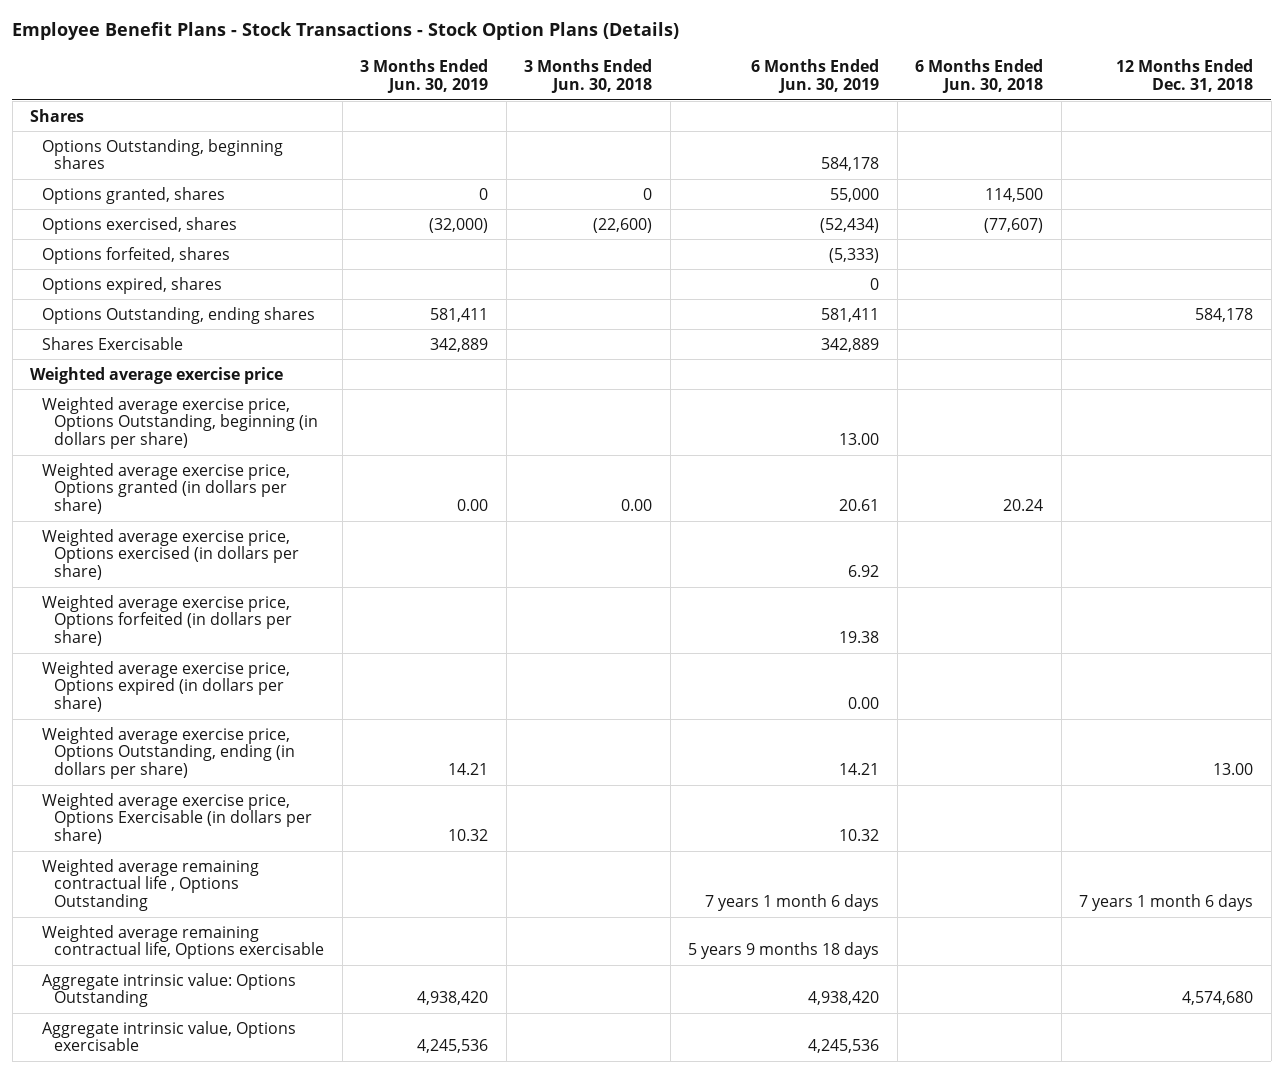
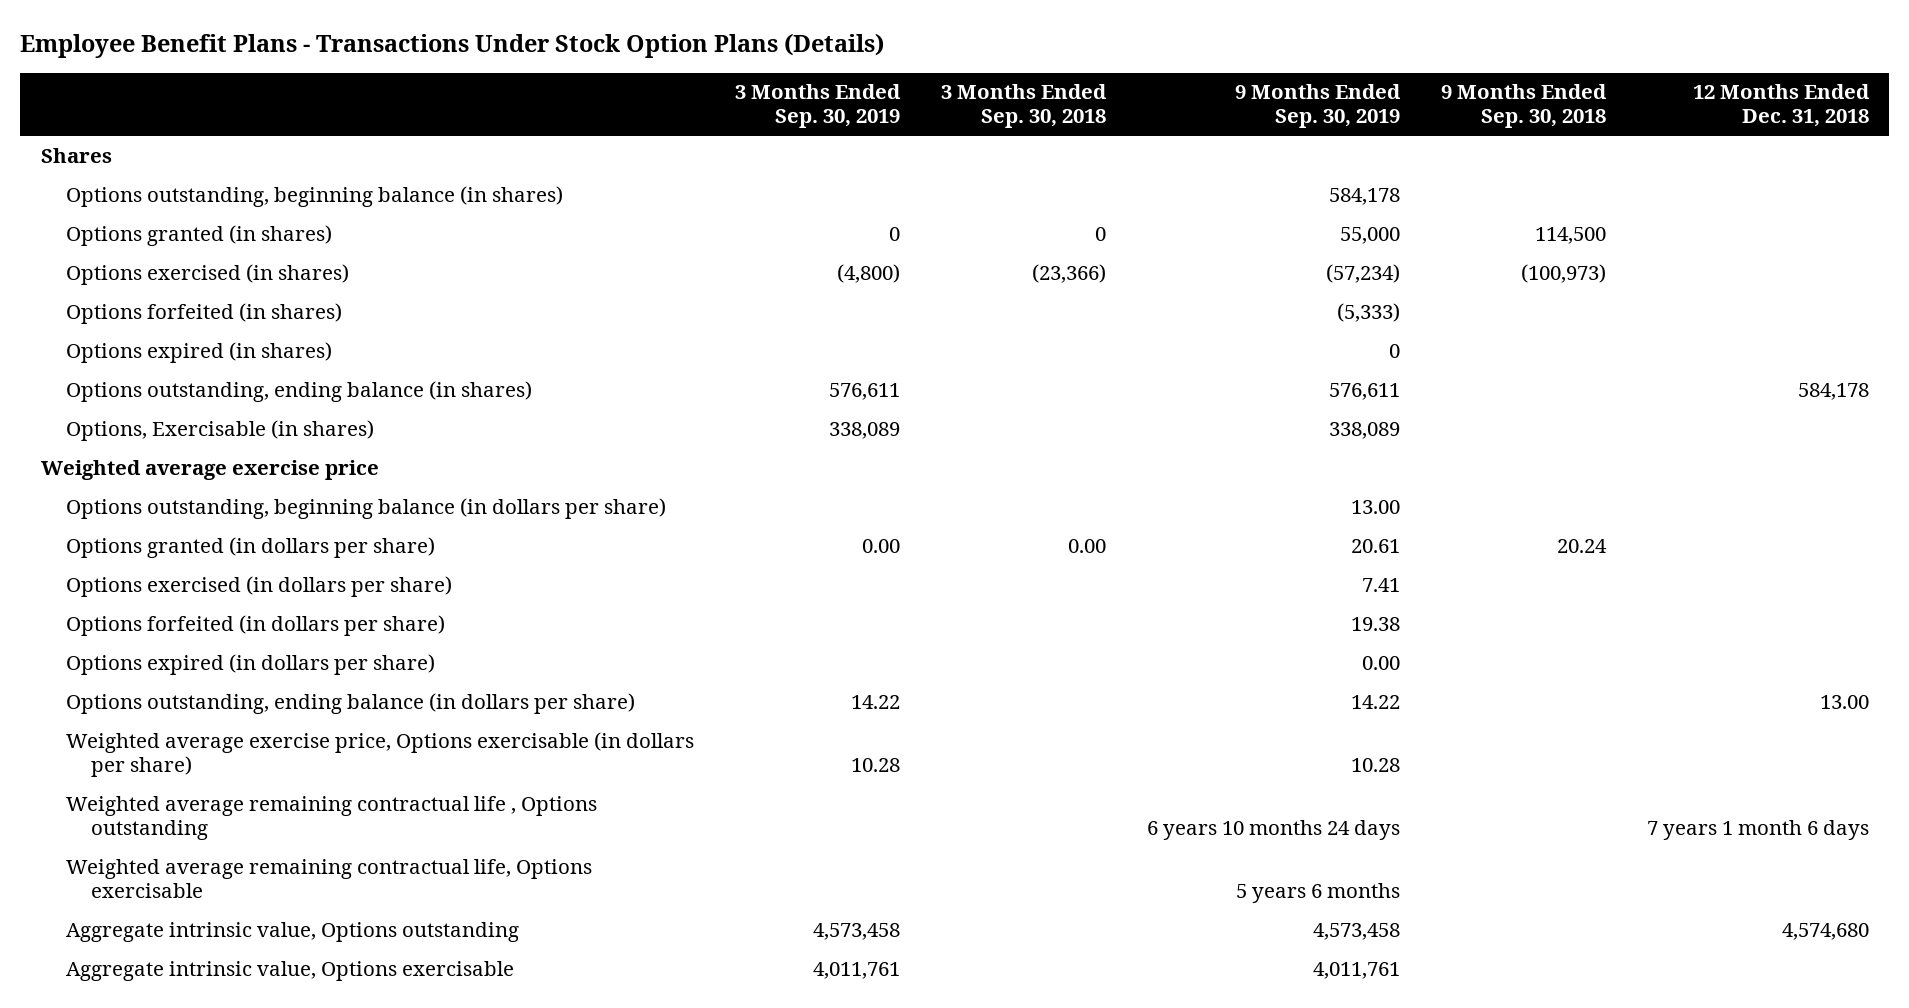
- Employee Benefit Plans - Stock Transactions - Stock Option Plans (Details)
+ Employee Benefit Plans - Transactions Under Stock Option Plans (Details)
- | 3 Months Ended Jun. 30, 2019 | 3 Months Ended Jun. 30, 2018 | 6 Months Ended Jun. 30, 2019 | 6 Months Ended Jun. 30, 2018 | 12 Months Ended Dec. 31, 2018
+ | 3 Months Ended Sep. 30, 2019 | 3 Months Ended Sep. 30, 2018 | 9 Months Ended Sep. 30, 2019 | 9 Months Ended Sep. 30, 2018 | 12 Months Ended Dec. 31, 2018
- Options Outstanding, beginning shares | | | 584,178 | |
- Options granted, shares | 0 | 0 | 55,000 | 114,500 |
- Options exercised, shares | (32,000) | (22,600) | (52,434) | (77,607) |
- Options forfeited, shares | | | (5,333) | |
- Options expired, shares | | | 0 | |
- Options Outstanding, ending shares | 581,411 | | 581,411 | | 584,178
- Shares Exercisable | 342,889 | | 342,889 | |
+ Options outstanding, beginning balance (in shares) | | | 584,178 | |
+ Options granted (in shares) | 0 | 0 | 55,000 | 114,500 |
+ Options exercised (in shares) | (4,800) | (23,366) | (57,234) | (100,973) |
+ Options forfeited (in shares) | | | (5,333) | |
+ Options expired (in shares) | | | 0 | |
+ Options outstanding, ending balance (in shares) | 576,611 | | 576,611 | | 584,178
+ Options, Exercisable (in shares) | 338,089 | | 338,089 | |
- Weighted average exercise price, Options Outstanding, beginning (in dollars per share) | | | 13.00 | |
- Weighted average exercise price, Options granted (in dollars per share) | 0.00 | 0.00 | 20.61 | 20.24 |
- Weighted average exercise price, Options exercised (in dollars per share) | | | 6.92 | |
- Weighted average exercise price, Options forfeited (in dollars per share) | | | 19.38 | |
- Weighted average exercise price, Options expired (in dollars per share) | | | 0.00 | |
- Weighted average exercise price, Options Outstanding, ending (in dollars per share) | 14.21 | | 14.21 | | 13.00
- Weighted average exercise price, Options Exercisable (in dollars per share) | 10.32 | | 10.32 | |
- Weighted average remaining contractual life , Options Outstanding | | | 7 years 1 month 6 days | | 7 years 1 month 6 days
+ Options outstanding, beginning balance (in dollars per share) | | | 13.00 | |
+ Options granted (in dollars per share) | 0.00 | 0.00 | 20.61 | 20.24 |
+ Options exercised (in dollars per share) | | | 7.41 | |
+ Options forfeited (in dollars per share) | | | 19.38 | |
+ Options expired (in dollars per share) | | | 0.00 | |
+ Options outstanding, ending balance (in dollars per share) | 14.22 | | 14.22 | | 13.00
+ Weighted average exercise price, Options exercisable (in dollars per share) | 10.28 | | 10.28 | |
+ Weighted average remaining contractual life , Options outstanding | | | 6 years 10 months 24 days | | 7 years 1 month 6 days
- Aggregate intrinsic value: Options Outstanding | 4,938,420 | | 4,938,420 | | 4,574,680
+ Aggregate intrinsic value, Options outstanding | 4,573,458 | | 4,573,458 | | 4,574,680

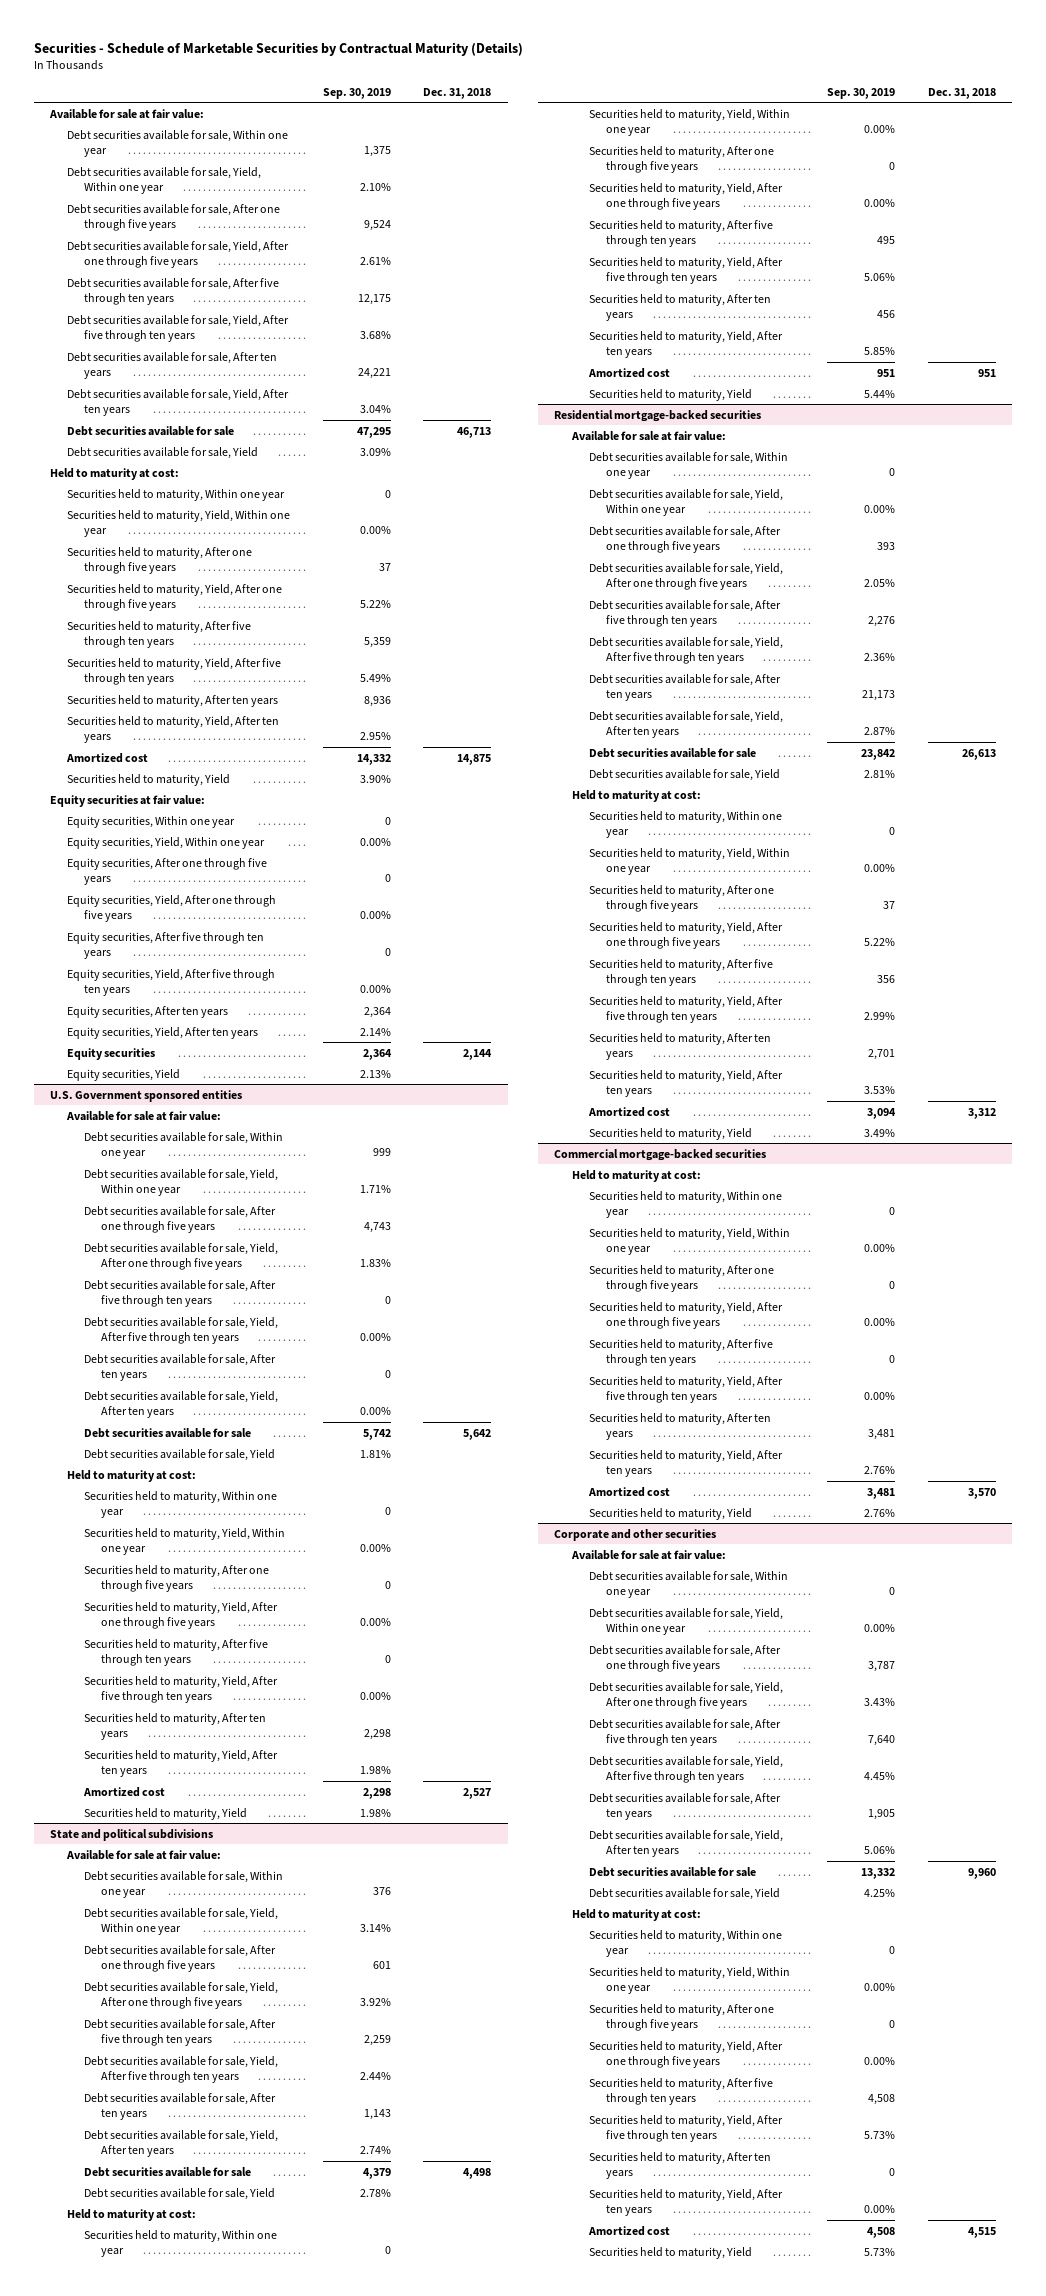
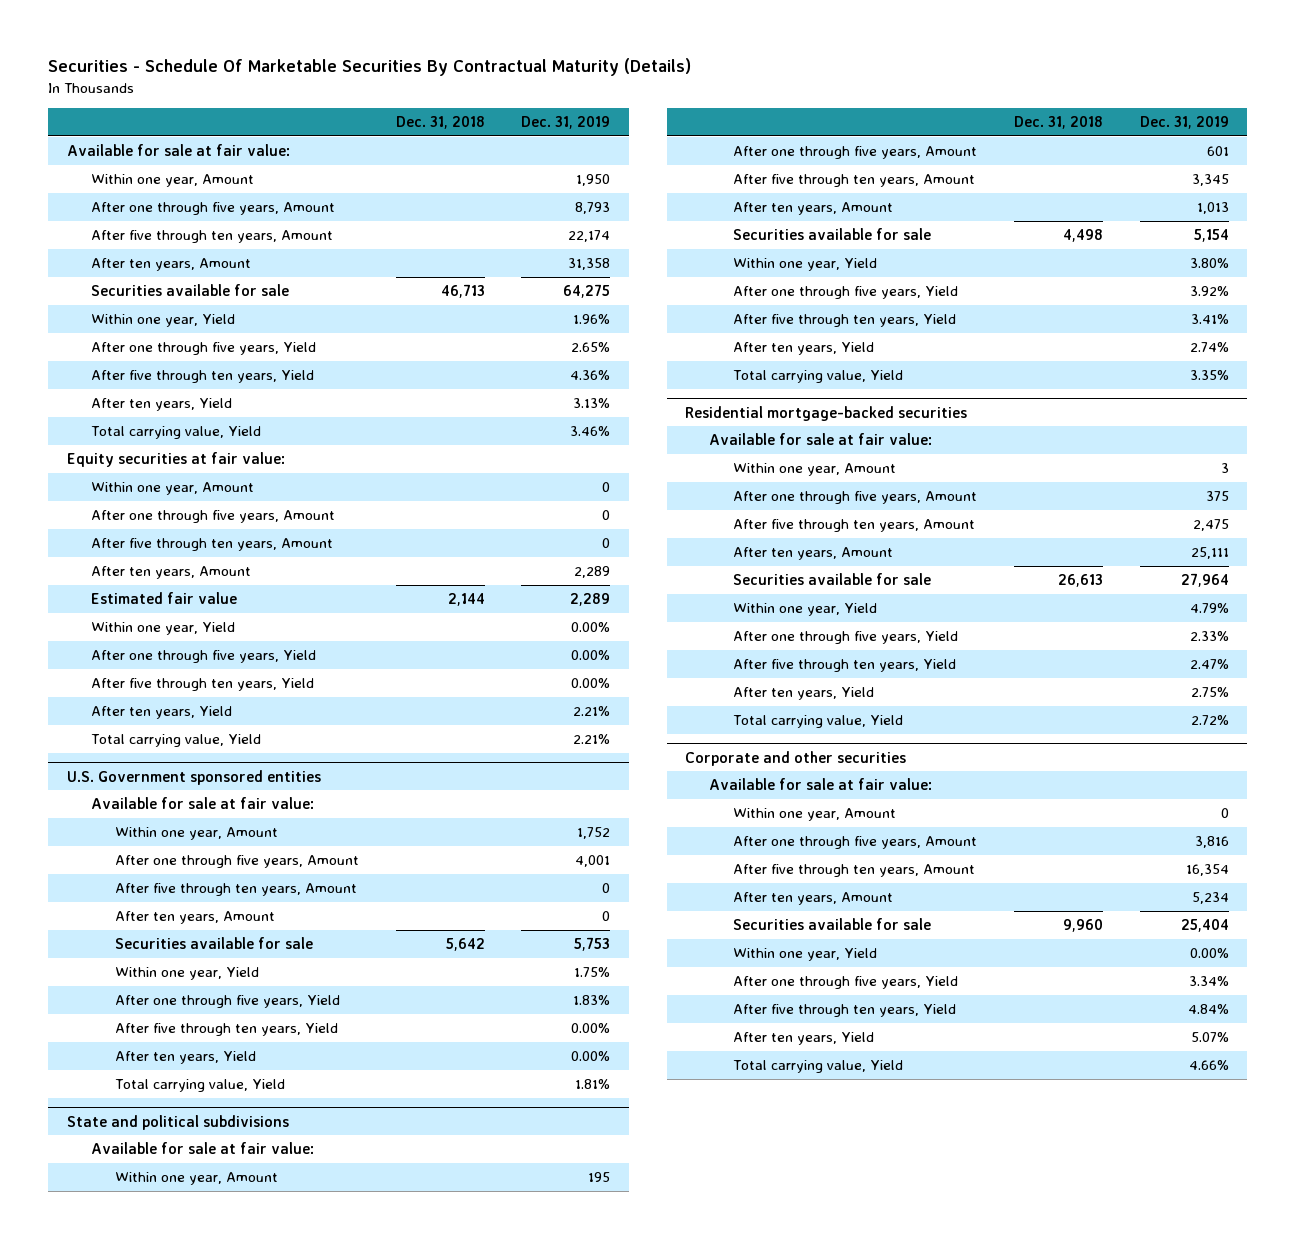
- Securities - Schedule of Marketable Securities by Contractual Maturity (Details)
+ Securities - Schedule Of Marketable Securities By Contractual Maturity (Details)
- | Sep. 30, 2019 | Dec. 31, 2018
+ | Dec. 31, 2018 | Dec. 31, 2019
- Debt securities available for sale, Within one year | 1,375 |
- Debt securities available for sale, Yield, Within one year | 2.10% |
- Debt securities available for sale, After one through five years | 9,524 |
- Debt securities available for sale, Yield, After one through five years | 2.61% |
- Debt securities available for sale, After five through ten years | 12,175 |
- Debt securities available for sale, Yield, After five through ten years | 3.68% |
- Debt securities available for sale, After ten years | 24,221 |
- Debt securities available for sale, Yield, After ten years | 3.04% |
- Debt securities available for sale | 47,295 | 46,713
- Debt securities available for sale, Yield | 3.09% |
- Held to maturity at cost:
- Securities held to maturity, Within one year | 0 |
- Securities held to maturity, Yield, Within one year | 0.00% |
- Securities held to maturity, After one through five years | 37 |
- Securities held to maturity, Yield, After one through five years | 5.22% |
- Securities held to maturity, After five through ten years | 5,359 |
- Securities held to maturity, Yield, After five through ten years | 5.49% |
- Securities held to maturity, After ten years | 8,936 |
- Securities held to maturity, Yield, After ten years | 2.95% |
- Amortized cost | 14,332 | 14,875
- Securities held to maturity, Yield | 3.90% |
+ Within one year, Amount | | 1,950
+ After one through five years, Amount | | 8,793
+ After five through ten years, Amount | | 22,174
+ After ten years, Amount | | 31,358
+ Securities available for sale | 46,713 | 64,275
+ Within one year, Yield | | 1.96%
+ After one through five years, Yield | | 2.65%
+ After five through ten years, Yield | | 4.36%
+ After ten years, Yield | | 3.13%
+ Total carrying value, Yield | | 3.46%
- Equity securities, Within one year | 0 |
- Equity securities, Yield, Within one year | 0.00% |
- Equity securities, After one through five years | 0 |
- Equity securities, Yield, After one through five years | 0.00% |
- Equity securities, After five through ten years | 0 |
- Equity securities, Yield, After five through ten years | 0.00% |
- Equity securities, After ten years | 2,364 |
- Equity securities, Yield, After ten years | 2.14% |
- Equity securities | 2,364 | 2,144
- Equity securities, Yield | 2.13% |
+ Within one year, Amount | | 0
+ After one through five years, Amount | | 0
+ After five through ten years, Amount | | 0
+ After ten years, Amount | | 2,289
+ Estimated fair value | 2,144 | 2,289
+ Within one year, Yield | | 0.00%
+ After one through five years, Yield | | 0.00%
+ After five through ten years, Yield | | 0.00%
+ After ten years, Yield | | 2.21%
+ Total carrying value, Yield | | 2.21%
@ U.S. Government sponsored entities
- Debt securities available for sale, Within one year | 999 |
- Debt securities available for sale, Yield, Within one year | 1.71% |
- Debt securities available for sale, After one through five years | 4,743 |
- Debt securities available for sale, Yield, After one through five years | 1.83% |
- Debt securities available for sale, After five through ten years | 0 |
- Debt securities available for sale, Yield, After five through ten years | 0.00% |
- Debt securities available for sale, After ten years | 0 |
- Debt securities available for sale, Yield, After ten years | 0.00% |
- Debt securities available for sale | 5,742 | 5,642
- Debt securities available for sale, Yield | 1.81% |
- Held to maturity at cost:
- Securities held to maturity, Within one year | 0 |
- Securities held to maturity, Yield, Within one year | 0.00% |
- Securities held to maturity, After one through five years | 0 |
- Securities held to maturity, Yield, After one through five years | 0.00% |
- Securities held to maturity, After five through ten years | 0 |
- Securities held to maturity, Yield, After five through ten years | 0.00% |
- Securities held to maturity, After ten years | 2,298 |
- Securities held to maturity, Yield, After ten years | 1.98% |
- Amortized cost | 2,298 | 2,527
- Securities held to maturity, Yield | 1.98% |
+ Within one year, Amount | | 1,752
+ After one through five years, Amount | | 4,001
+ After five through ten years, Amount | | 0
+ After ten years, Amount | | 0
+ Securities available for sale | 5,642 | 5,753
+ Within one year, Yield | | 1.75%
+ After one through five years, Yield | | 1.83%
+ After five through ten years, Yield | | 0.00%
+ After ten years, Yield | | 0.00%
+ Total carrying value, Yield | | 1.81%
@ State and political subdivisions
- Debt securities available for sale, Within one year | 376 |
- Debt securities available for sale, Yield, Within one year | 3.14% |
- Debt securities available for sale, After one through five years | 601 |
- Debt securities available for sale, Yield, After one through five years | 3.92% |
- Debt securities available for sale, After five through ten years | 2,259 |
- Debt securities available for sale, Yield, After five through ten years | 2.44% |
- Debt securities available for sale, After ten years | 1,143 |
- Debt securities available for sale, Yield, After ten years | 2.74% |
- Debt securities available for sale | 4,379 | 4,498
- Debt securities available for sale, Yield | 2.78% |
- Held to maturity at cost:
- Securities held to maturity, Within one year | 0 |
- Securities held to maturity, Yield, Within one year | 0.00% |
- Securities held to maturity, After one through five years | 0 |
- Securities held to maturity, Yield, After one through five years | 0.00% |
- Securities held to maturity, After five through ten years | 495 |
- Securities held to maturity, Yield, After five through ten years | 5.06% |
- Securities held to maturity, After ten years | 456 |
- Securities held to maturity, Yield, After ten years | 5.85% |
- Amortized cost | 951 | 951
- Securities held to maturity, Yield | 5.44% |
+ Within one year, Amount | | 195
+ After one through five years, Amount | | 601
+ After five through ten years, Amount | | 3,345
+ After ten years, Amount | | 1,013
+ Securities available for sale | 4,498 | 5,154
+ Within one year, Yield | | 3.80%
+ After one through five years, Yield | | 3.92%
+ After five through ten years, Yield | | 3.41%
+ After ten years, Yield | | 2.74%
+ Total carrying value, Yield | | 3.35%
@ Residential mortgage-backed securities
- Debt securities available for sale, Within one year | 0 |
- Debt securities available for sale, Yield, Within one year | 0.00% |
- Debt securities available for sale, After one through five years | 393 |
- Debt securities available for sale, Yield, After one through five years | 2.05% |
- Debt securities available for sale, After five through ten years | 2,276 |
- Debt securities available for sale, Yield, After five through ten years | 2.36% |
- Debt securities available for sale, After ten years | 21,173 |
- Debt securities available for sale, Yield, After ten years | 2.87% |
- Debt securities available for sale | 23,842 | 26,613
- Debt securities available for sale, Yield | 2.81% |
- Held to maturity at cost:
- Securities held to maturity, Within one year | 0 |
- Securities held to maturity, Yield, Within one year | 0.00% |
- Securities held to maturity, After one through five years | 37 |
- Securities held to maturity, Yield, After one through five years | 5.22% |
- Securities held to maturity, After five through ten years | 356 |
- Securities held to maturity, Yield, After five through ten years | 2.99% |
- Securities held to maturity, After ten years | 2,701 |
- Securities held to maturity, Yield, After ten years | 3.53% |
- Amortized cost | 3,094 | 3,312
- Securities held to maturity, Yield | 3.49% |
- Commercial mortgage-backed securities
- Held to maturity at cost:
- Securities held to maturity, Within one year | 0 |
- Securities held to maturity, Yield, Within one year | 0.00% |
- Securities held to maturity, After one through five years | 0 |
- Securities held to maturity, Yield, After one through five years | 0.00% |
- Securities held to maturity, After five through ten years | 0 |
- Securities held to maturity, Yield, After five through ten years | 0.00% |
- Securities held to maturity, After ten years | 3,481 |
- Securities held to maturity, Yield, After ten years | 2.76% |
- Amortized cost | 3,481 | 3,570
- Securities held to maturity, Yield | 2.76% |
@ Residential mortgage-backed securities
+ Within one year, Amount | | 3
+ After one through five years, Amount | | 375
+ After five through ten years, Amount | | 2,475
+ After ten years, Amount | | 25,111
+ Securities available for sale | 26,613 | 27,964
+ Within one year, Yield | | 4.79%
+ After one through five years, Yield | | 2.33%
+ After five through ten years, Yield | | 2.47%
+ After ten years, Yield | | 2.75%
+ Total carrying value, Yield | | 2.72%
@ Corporate and other securities
- Debt securities available for sale, Within one year | 0 |
- Debt securities available for sale, Yield, Within one year | 0.00% |
- Debt securities available for sale, After one through five years | 3,787 |
- Debt securities available for sale, Yield, After one through five years | 3.43% |
- Debt securities available for sale, After five through ten years | 7,640 |
- Debt securities available for sale, Yield, After five through ten years | 4.45% |
- Debt securities available for sale, After ten years | 1,905 |
- Debt securities available for sale, Yield, After ten years | 5.06% |
- Debt securities available for sale | 13,332 | 9,960
- Debt securities available for sale, Yield | 4.25% |
- Held to maturity at cost:
- Securities held to maturity, Within one year | 0 |
- Securities held to maturity, Yield, Within one year | 0.00% |
- Securities held to maturity, After one through five years | 0 |
- Securities held to maturity, Yield, After one through five years | 0.00% |
- Securities held to maturity, After five through ten years | 4,508 |
- Securities held to maturity, Yield, After five through ten years | 5.73% |
- Securities held to maturity, After ten years | 0 |
- Securities held to maturity, Yield, After ten years | 0.00% |
- Amortized cost | 4,508 | 4,515
- Securities held to maturity, Yield | 5.73% |
+ Within one year, Amount | | 0
+ After one through five years, Amount | | 3,816
+ After five through ten years, Amount | | 16,354
+ After ten years, Amount | | 5,234
+ Securities available for sale | 9,960 | 25,404
+ Within one year, Yield | | 0.00%
+ After one through five years, Yield | | 3.34%
+ After five through ten years, Yield | | 4.84%
+ After ten years, Yield | | 5.07%
+ Total carrying value, Yield | | 4.66%

